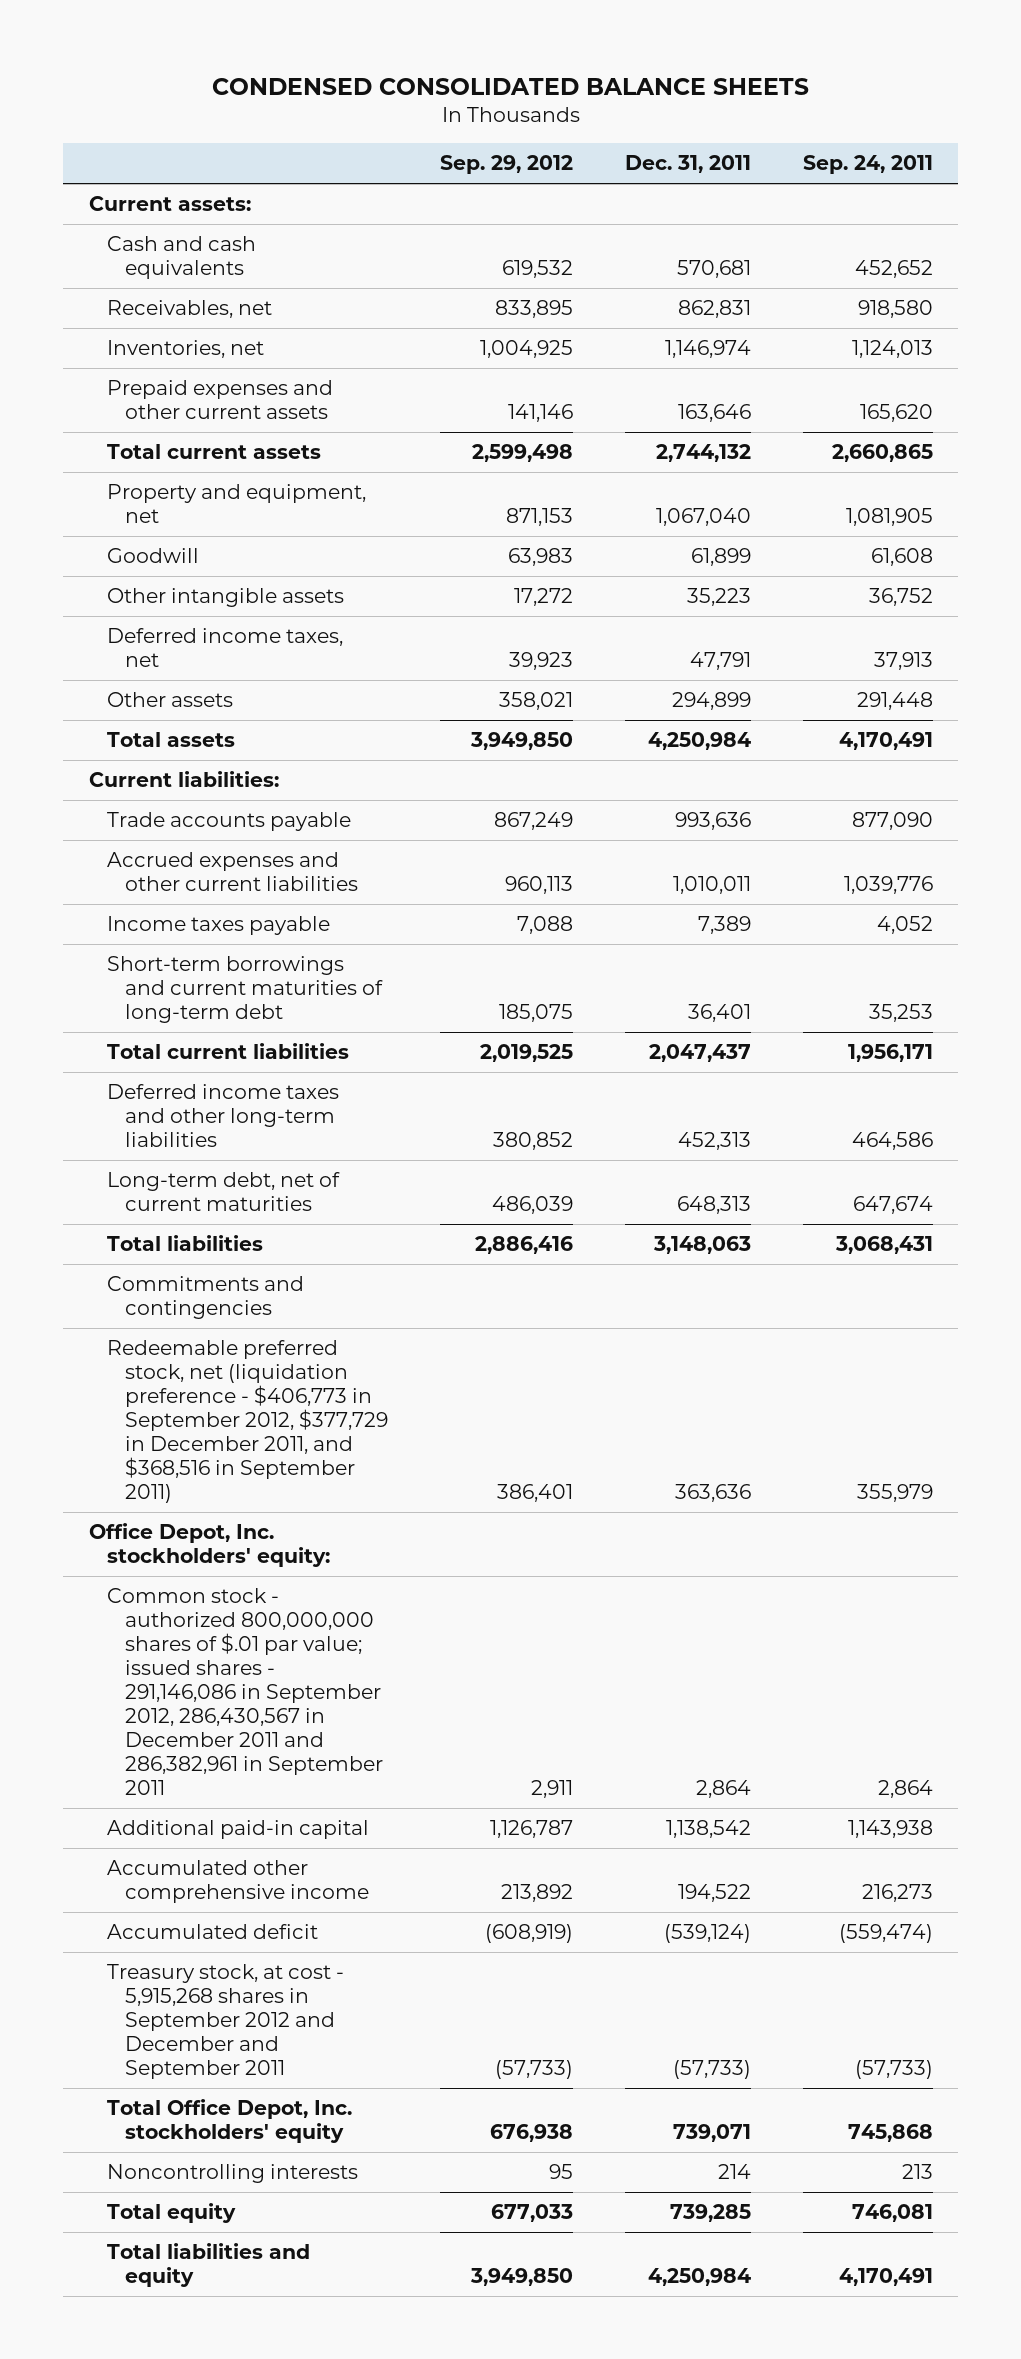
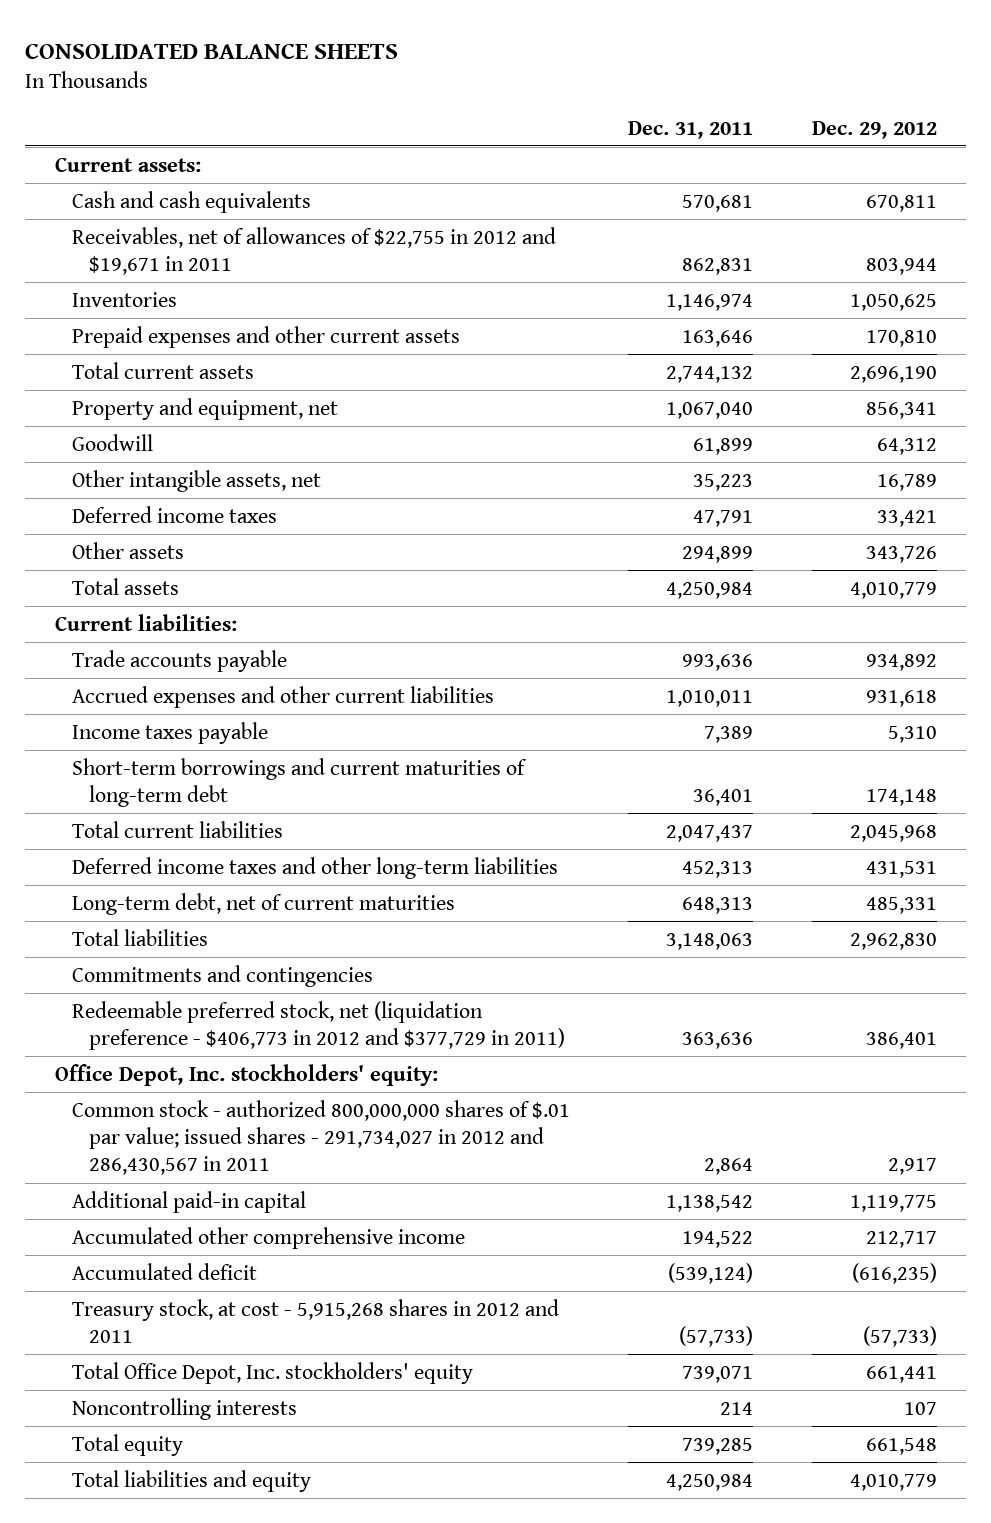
- CONDENSED CONSOLIDATED BALANCE SHEETS
+ CONSOLIDATED BALANCE SHEETS
- | Sep. 29, 2012 | Dec. 31, 2011 | Sep. 24, 2011
+ | Dec. 31, 2011 | Dec. 29, 2012
- Receivables, net | 833,895 | 862,831 | 918,580
- Inventories, net | 1,004,925 | 1,146,974 | 1,124,013
+ Receivables, net of allowances of $22,755 in 2012 and $19,671 in 2011 | 862,831 | 803,944
+ Inventories | 1,146,974 | 1,050,625
- Other intangible assets | 17,272 | 35,223 | 36,752
- Deferred income taxes, net | 39,923 | 47,791 | 37,913
+ Other intangible assets, net | 35,223 | 16,789
+ Deferred income taxes | 47,791 | 33,421
- Redeemable preferred stock, net (liquidation preference - $406,773 in September 2012, $377,729 in December 2011, and $368,516 in September 2011) | 386,401 | 363,636 | 355,979
+ Redeemable preferred stock, net (liquidation preference - $406,773 in 2012 and $377,729 in 2011) | 363,636 | 386,401
- Common stock - authorized 800,000,000 shares of $.01 par value; issued shares - 291,146,086 in September 2012, 286,430,567 in December 2011 and 286,382,961 in September 2011 | 2,911 | 2,864 | 2,864
+ Common stock - authorized 800,000,000 shares of $.01 par value; issued shares - 291,734,027 in 2012 and 286,430,567 in 2011 | 2,864 | 2,917
- Treasury stock, at cost - 5,915,268 shares in September 2012 and December and September 2011 | (57,733) | (57,733) | (57,733)
+ Treasury stock, at cost - 5,915,268 shares in 2012 and 2011 | (57,733) | (57,733)

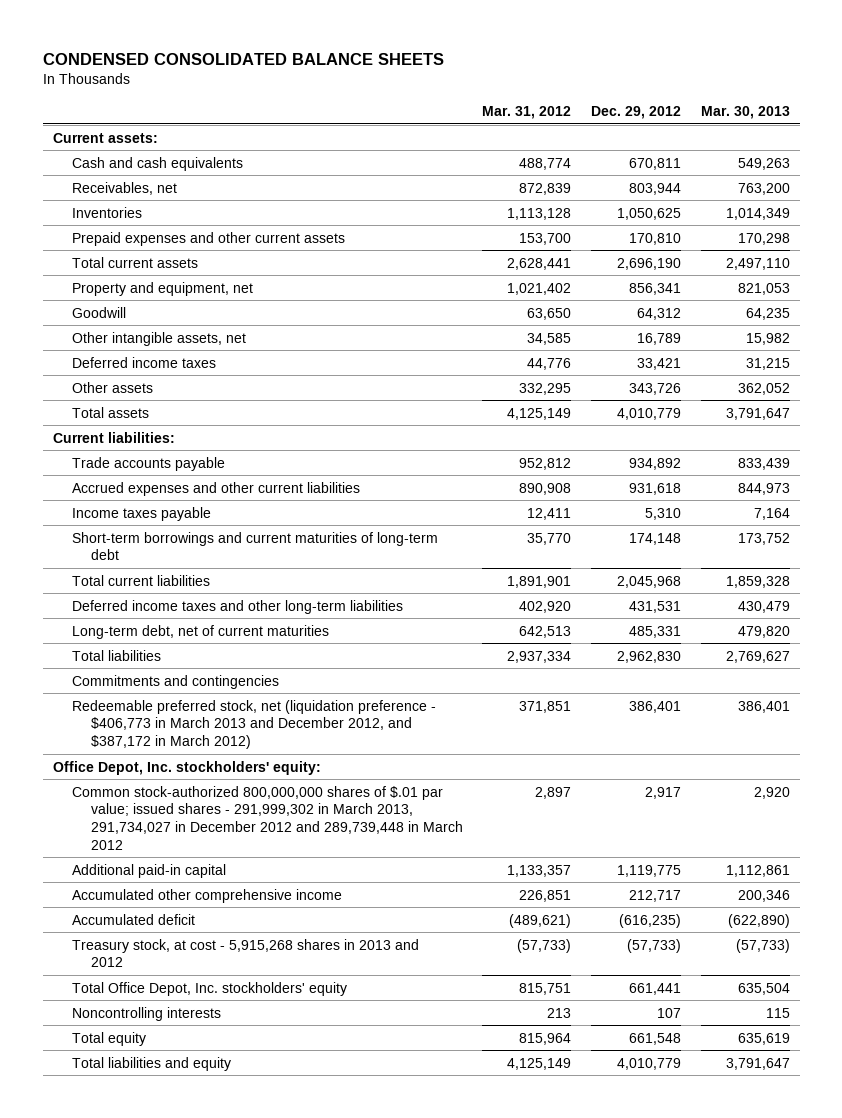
- CONSOLIDATED BALANCE SHEETS
+ CONDENSED CONSOLIDATED BALANCE SHEETS
- | Dec. 31, 2011 | Dec. 29, 2012
+ | Mar. 31, 2012 | Dec. 29, 2012 | Mar. 30, 2013
- Receivables, net of allowances of $22,755 in 2012 and $19,671 in 2011 | 862,831 | 803,944
+ Receivables, net | 872,839 | 803,944 | 763,200
- Redeemable preferred stock, net (liquidation preference - $406,773 in 2012 and $377,729 in 2011) | 363,636 | 386,401
+ Redeemable preferred stock, net (liquidation preference - $406,773 in March 2013 and December 2012, and $387,172 in March 2012) | 371,851 | 386,401 | 386,401
- Common stock - authorized 800,000,000 shares of $.01 par value; issued shares - 291,734,027 in 2012 and 286,430,567 in 2011 | 2,864 | 2,917
+ Common stock-authorized 800,000,000 shares of $.01 par value; issued shares - 291,999,302 in March 2013, 291,734,027 in December 2012 and 289,739,448 in March 2012 | 2,897 | 2,917 | 2,920
- Treasury stock, at cost - 5,915,268 shares in 2012 and 2011 | (57,733) | (57,733)
+ Treasury stock, at cost - 5,915,268 shares in 2013 and 2012 | (57,733) | (57,733) | (57,733)

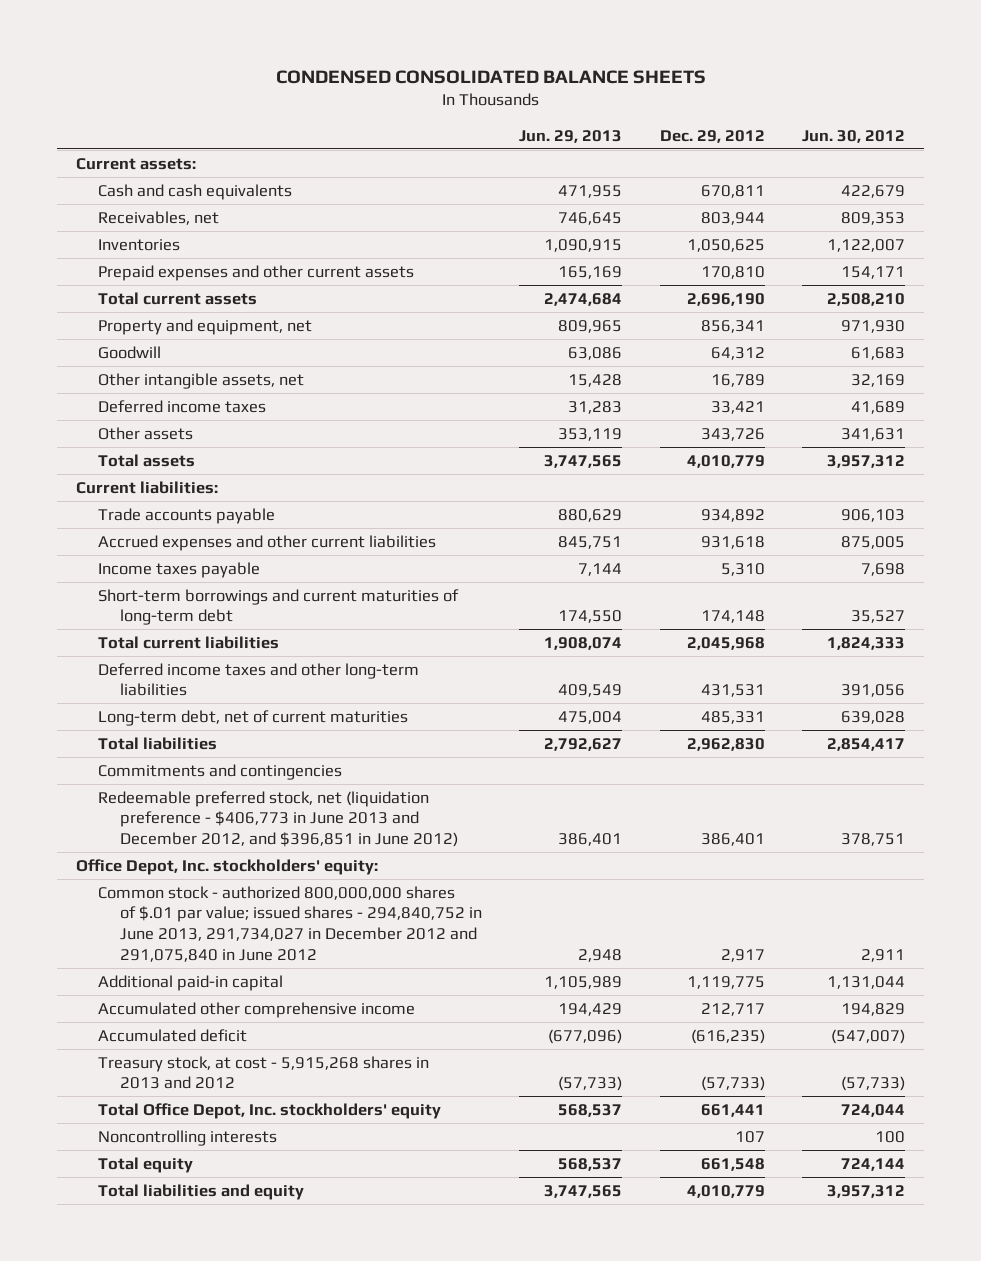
- | Mar. 31, 2012 | Dec. 29, 2012 | Mar. 30, 2013
+ | Jun. 29, 2013 | Dec. 29, 2012 | Jun. 30, 2012
- Redeemable preferred stock, net (liquidation preference - $406,773 in March 2013 and December 2012, and $387,172 in March 2012) | 371,851 | 386,401 | 386,401
+ Redeemable preferred stock, net (liquidation preference - $406,773 in June 2013 and December 2012, and $396,851 in June 2012) | 386,401 | 386,401 | 378,751
- Common stock-authorized 800,000,000 shares of $.01 par value; issued shares - 291,999,302 in March 2013, 291,734,027 in December 2012 and 289,739,448 in March 2012 | 2,897 | 2,917 | 2,920
+ Common stock - authorized 800,000,000 shares of $.01 par value; issued shares - 294,840,752 in June 2013, 291,734,027 in December 2012 and 291,075,840 in June 2012 | 2,948 | 2,917 | 2,911

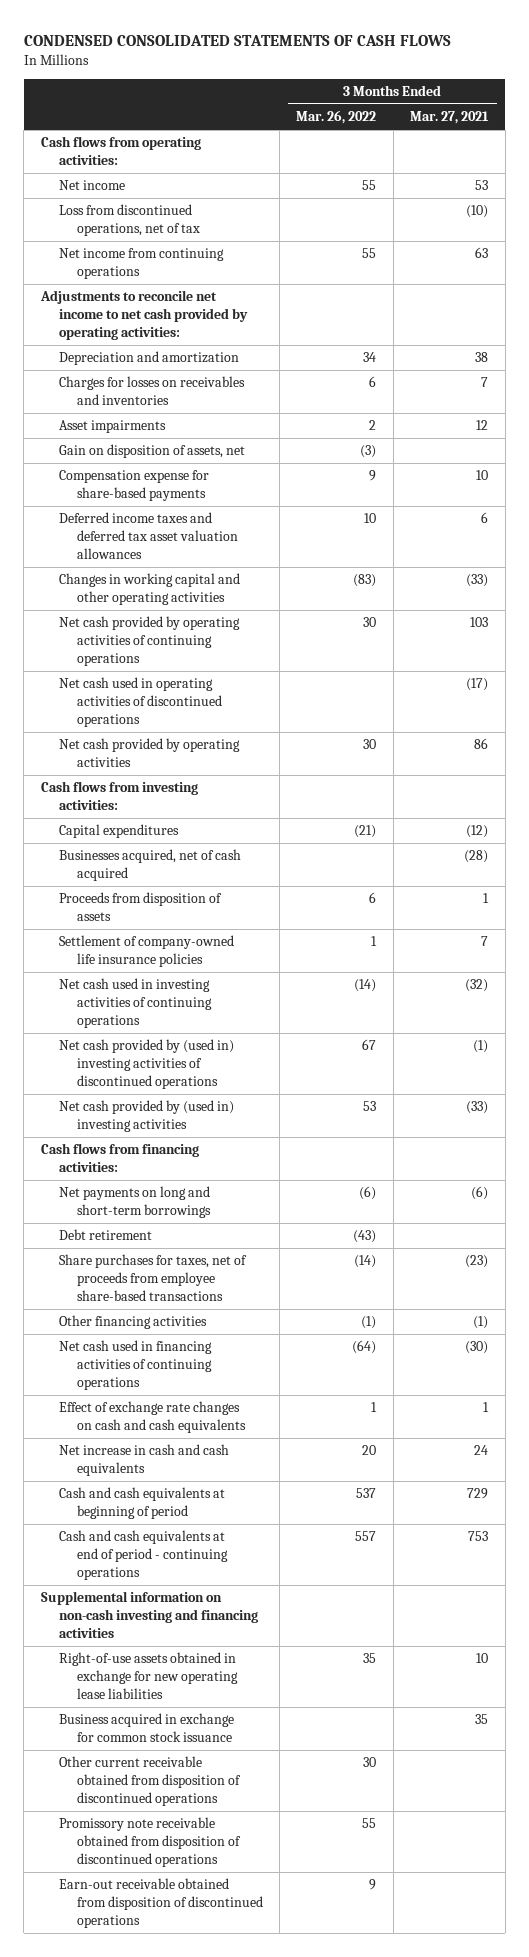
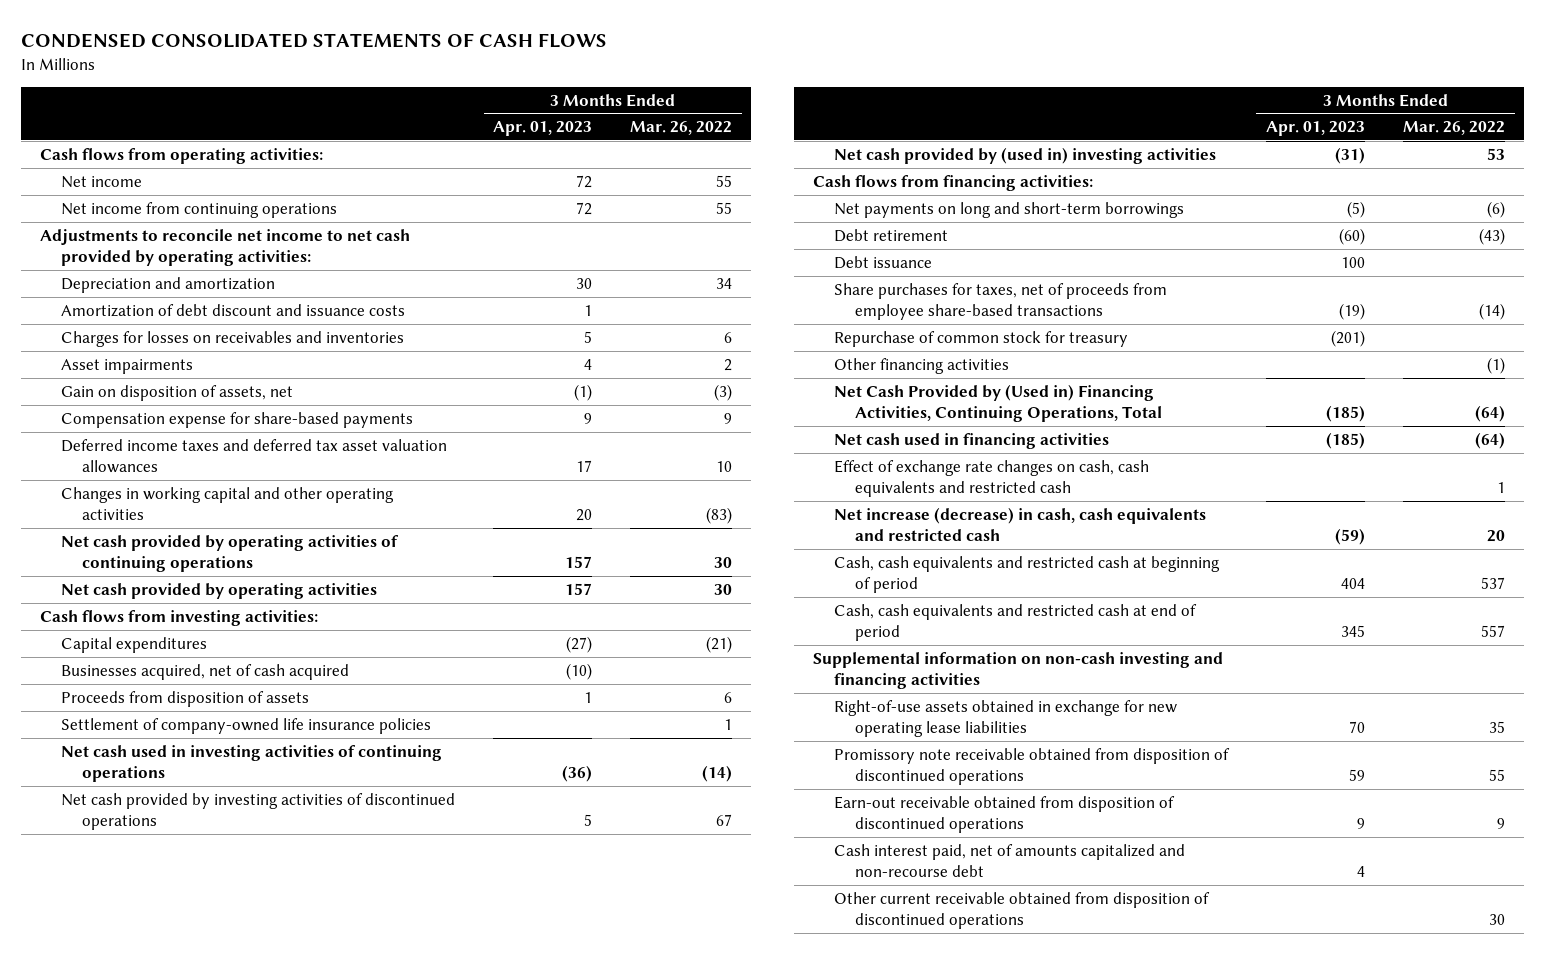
- | 3 Months Ended Mar. 26, 2022 | 3 Months Ended Mar. 27, 2021
+ | 3 Months Ended Apr. 01, 2023 | 3 Months Ended Mar. 26, 2022
- Loss from discontinued operations, net of tax | | (10)
+ Amortization of debt discount and issuance costs | 1 |
- Net cash used in operating activities of discontinued operations | | (17)
- Net cash provided by (used in) investing activities of discontinued operations | 67 | (1)
+ Net cash provided by investing activities of discontinued operations | 5 | 67
+ Debt issuance | 100 |
+ Repurchase of common stock for treasury | (201) |
- Net cash used in financing activities of continuing operations | (64) | (30)
- Effect of exchange rate changes on cash and cash equivalents | 1 | 1
- Net increase in cash and cash equivalents | 20 | 24
- Cash and cash equivalents at beginning of period | 537 | 729
- Cash and cash equivalents at end of period - continuing operations | 557 | 753
+ Net Cash Provided by (Used in) Financing Activities, Continuing Operations, Total | (185) | (64)
+ Net cash used in financing activities | (185) | (64)
+ Effect of exchange rate changes on cash, cash equivalents and restricted cash | | 1
+ Net increase (decrease) in cash, cash equivalents and restricted cash | (59) | 20
+ Cash, cash equivalents and restricted cash at beginning of period | 404 | 537
+ Cash, cash equivalents and restricted cash at end of period | 345 | 557
- Business acquired in exchange for common stock issuance | | 35
+ Cash interest paid, net of amounts capitalized and non-recourse debt | 4 |
moved down: Other current receivable obtained from disposition of discontinued operations | | 30

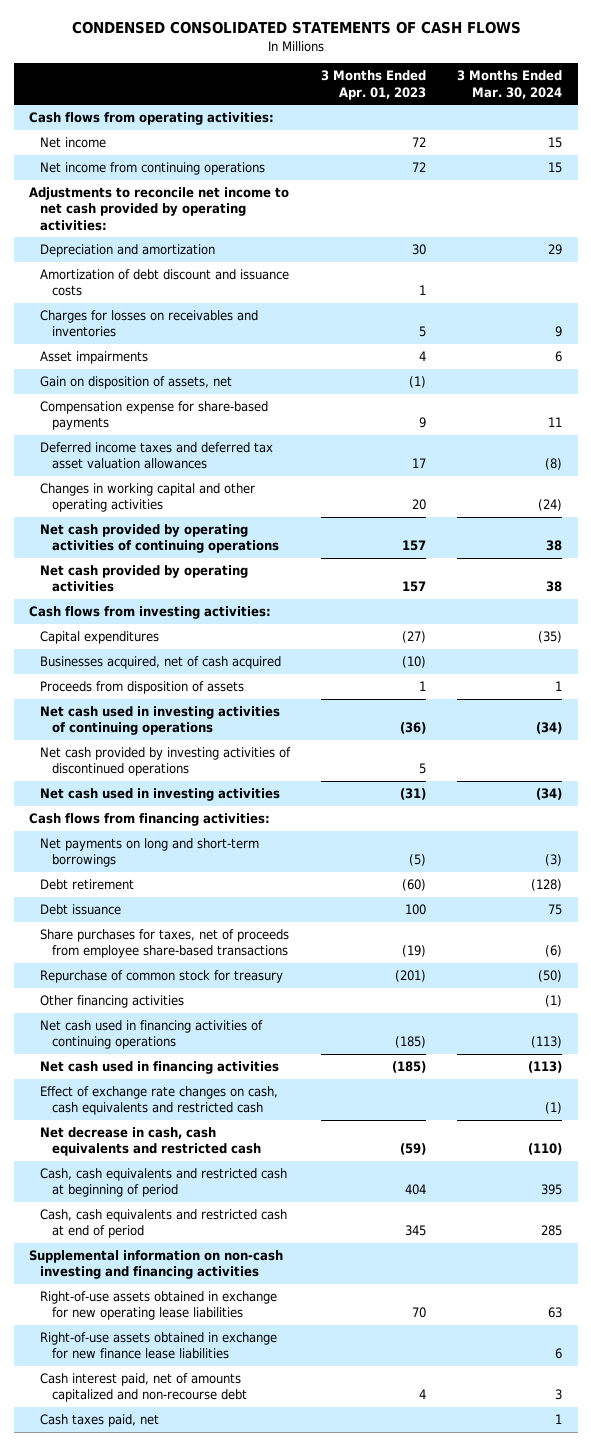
- | 3 Months Ended Apr. 01, 2023 | 3 Months Ended Mar. 26, 2022
+ | 3 Months Ended Apr. 01, 2023 | 3 Months Ended Mar. 30, 2024
- Settlement of company-owned life insurance policies | | 1
- Net cash provided by (used in) investing activities | (31) | 53
+ Net cash used in investing activities | (31) | (34)
- Net Cash Provided by (Used in) Financing Activities, Continuing Operations, Total | (185) | (64)
+ Net cash used in financing activities of continuing operations | (185) | (113)
- Net increase (decrease) in cash, cash equivalents and restricted cash | (59) | 20
+ Net decrease in cash, cash equivalents and restricted cash | (59) | (110)
- Promissory note receivable obtained from disposition of discontinued operations | 59 | 55
- Earn-out receivable obtained from disposition of discontinued operations | 9 | 9
+ Right-of-use assets obtained in exchange for new finance lease liabilities | | 6
- Other current receivable obtained from disposition of discontinued operations | | 30
+ Cash taxes paid, net | | 1

